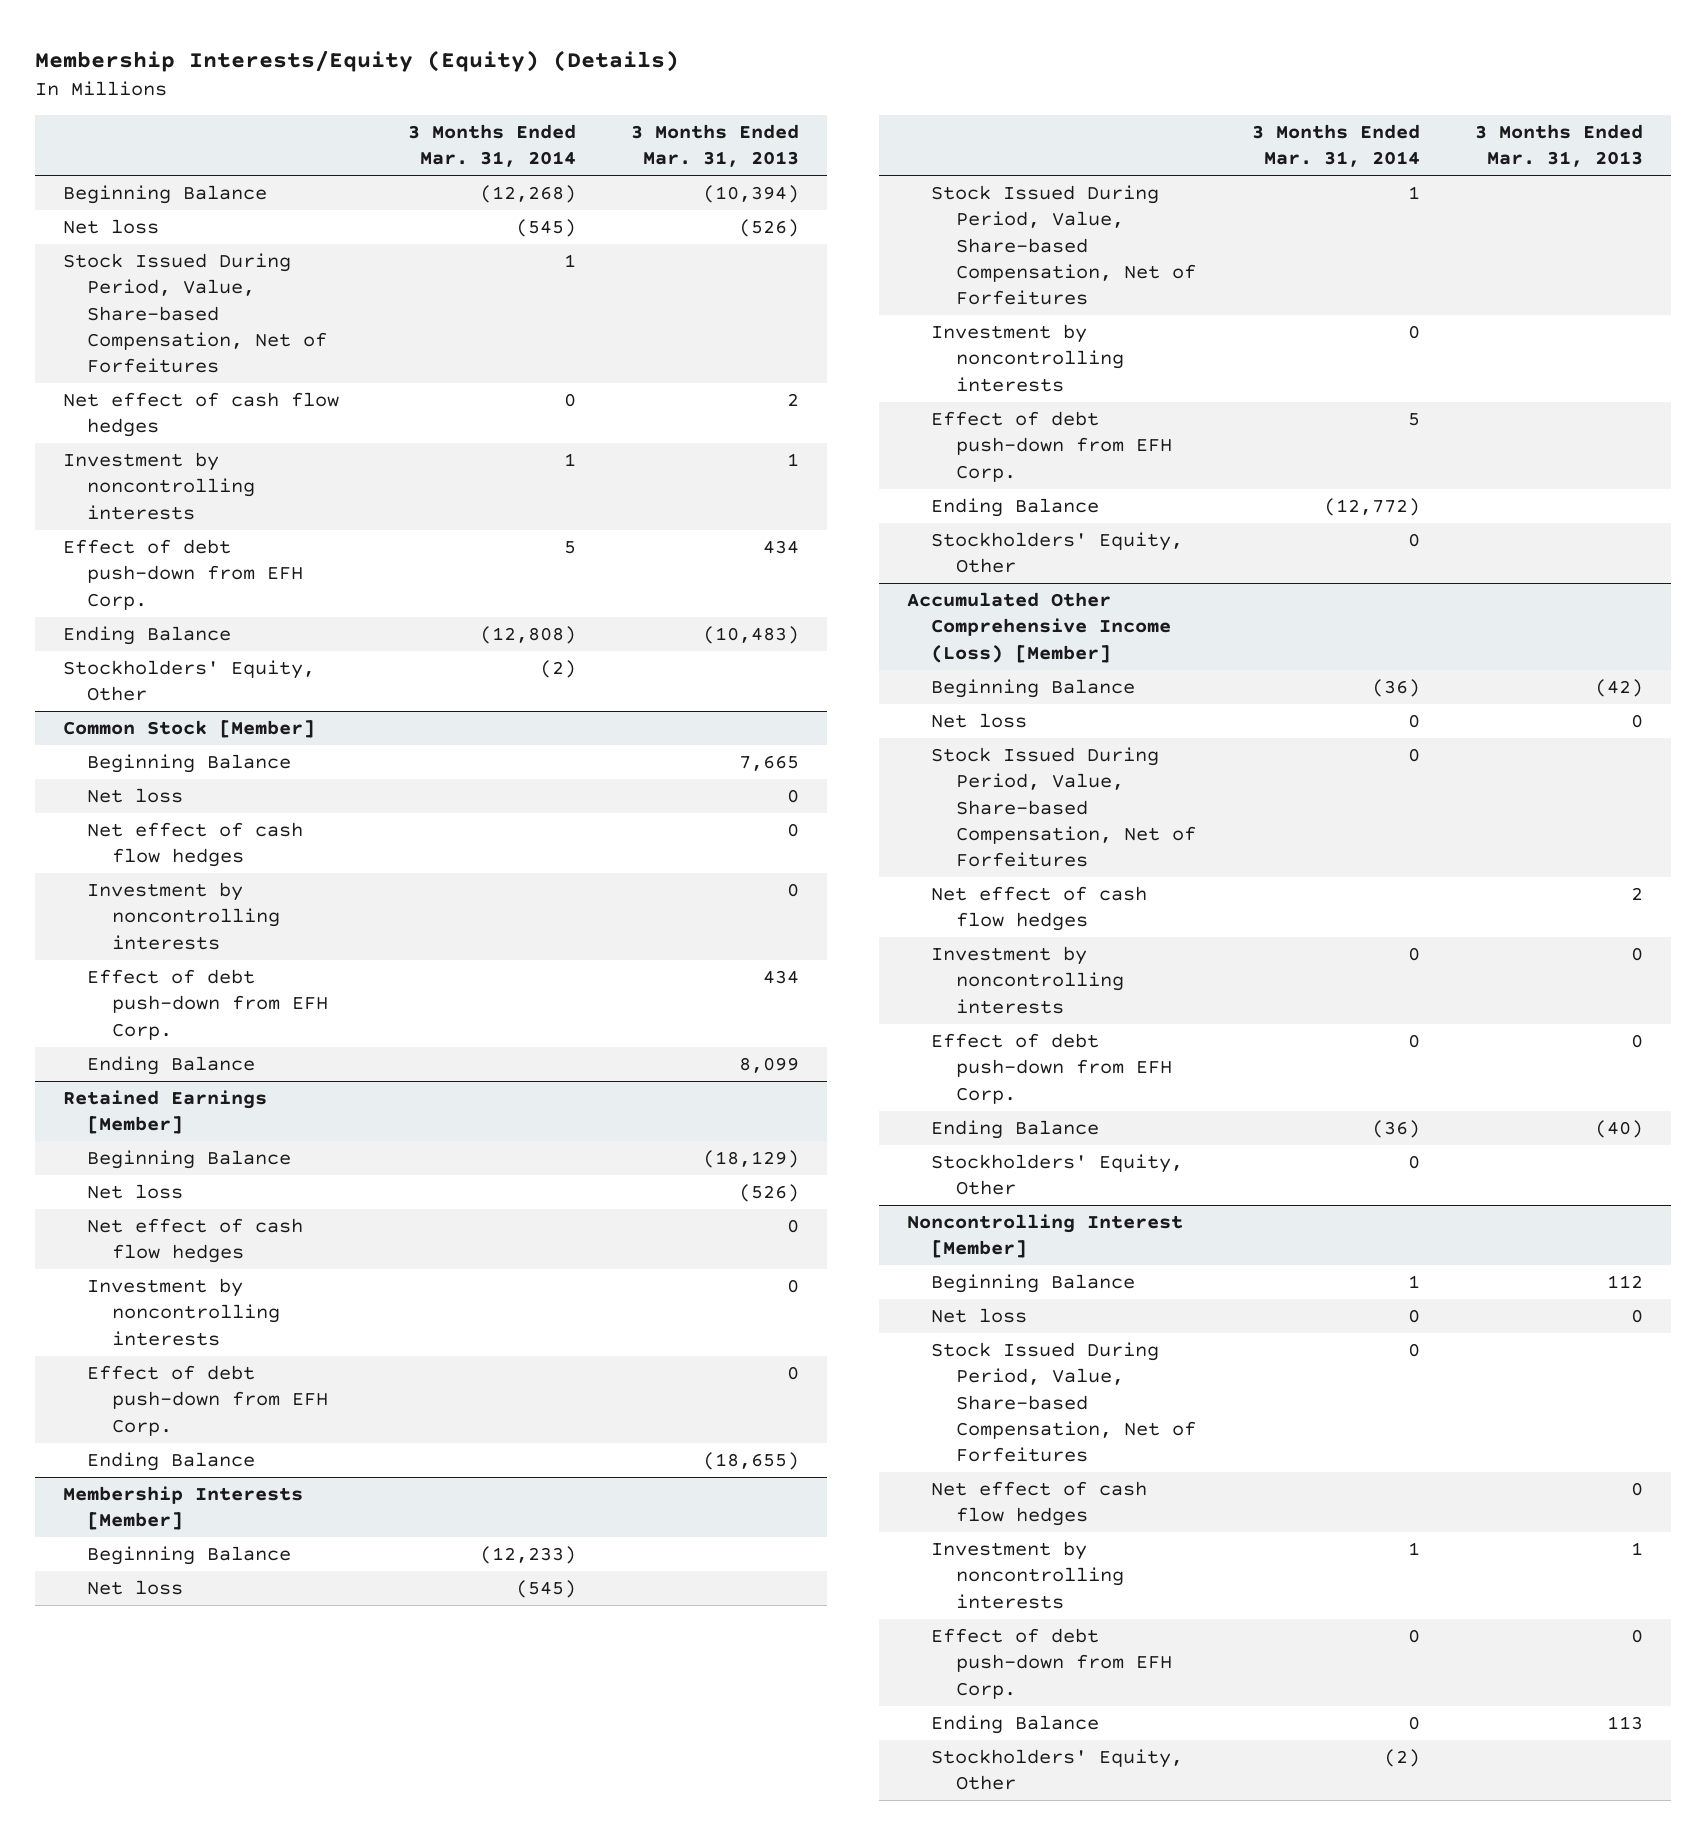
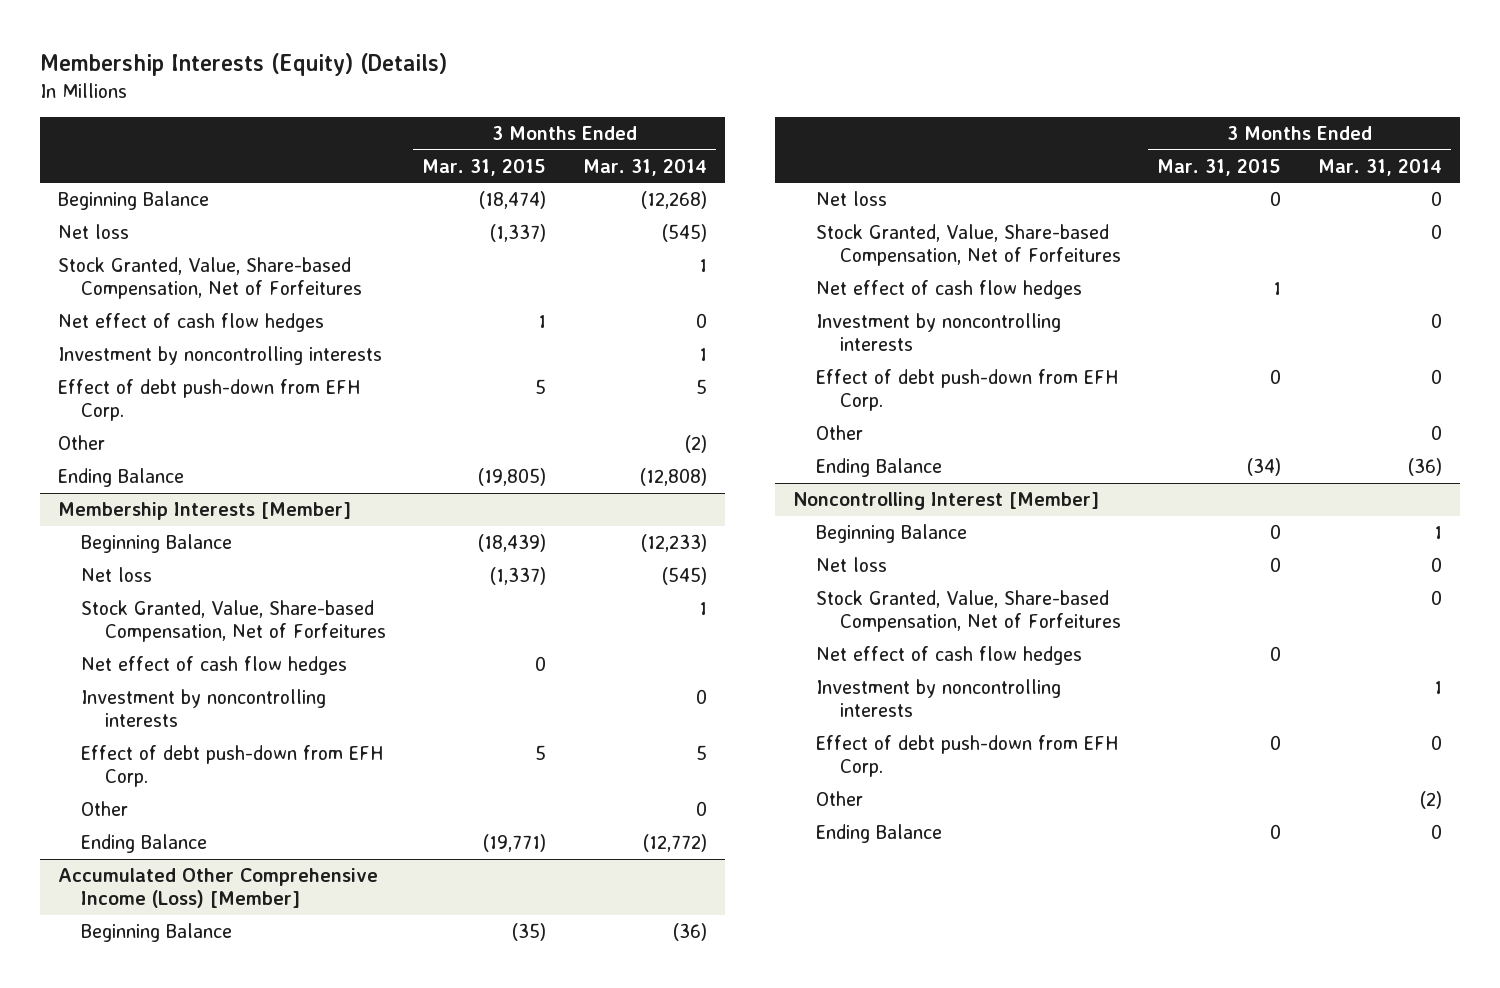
- Membership Interests/Equity (Equity) (Details)
+ Membership Interests (Equity) (Details)
- | 3 Months Ended Mar. 31, 2014 | 3 Months Ended Mar. 31, 2013
+ | 3 Months Ended Mar. 31, 2015 | 3 Months Ended Mar. 31, 2014
- Stock Issued During Period, Value, Share-based Compensation, Net of Forfeitures | 1 |
+ Stock Granted, Value, Share-based Compensation, Net of Forfeitures | | 1
+ Other | | (2)
- Stockholders' Equity, Other | (2) |
- Common Stock [Member]
- Beginning Balance | | 7,665
- Net loss | | 0
- Net effect of cash flow hedges | | 0
- Investment by noncontrolling interests | | 0
- Effect of debt push-down from EFH Corp. | | 434
- Ending Balance | | 8,099
- Retained Earnings [Member]
- Beginning Balance | | (18,129)
- Net loss | | (526)
- Net effect of cash flow hedges | | 0
- Investment by noncontrolling interests | | 0
- Effect of debt push-down from EFH Corp. | | 0
- Ending Balance | | (18,655)
@ Membership Interests [Member]
- Stock Issued During Period, Value, Share-based Compensation, Net of Forfeitures | 1 |
+ Stock Granted, Value, Share-based Compensation, Net of Forfeitures | | 1
+ Net effect of cash flow hedges | 0 |
+ Other | | 0
- Stockholders' Equity, Other | 0 |
@ Accumulated Other Comprehensive Income (Loss) [Member]
- Stock Issued During Period, Value, Share-based Compensation, Net of Forfeitures | 0 |
+ Stock Granted, Value, Share-based Compensation, Net of Forfeitures | | 0
+ Other | | 0
- Stockholders' Equity, Other | 0 |
@ Noncontrolling Interest [Member]
- Stock Issued During Period, Value, Share-based Compensation, Net of Forfeitures | 0 |
+ Stock Granted, Value, Share-based Compensation, Net of Forfeitures | | 0
+ Other | | (2)
- Stockholders' Equity, Other | (2) |

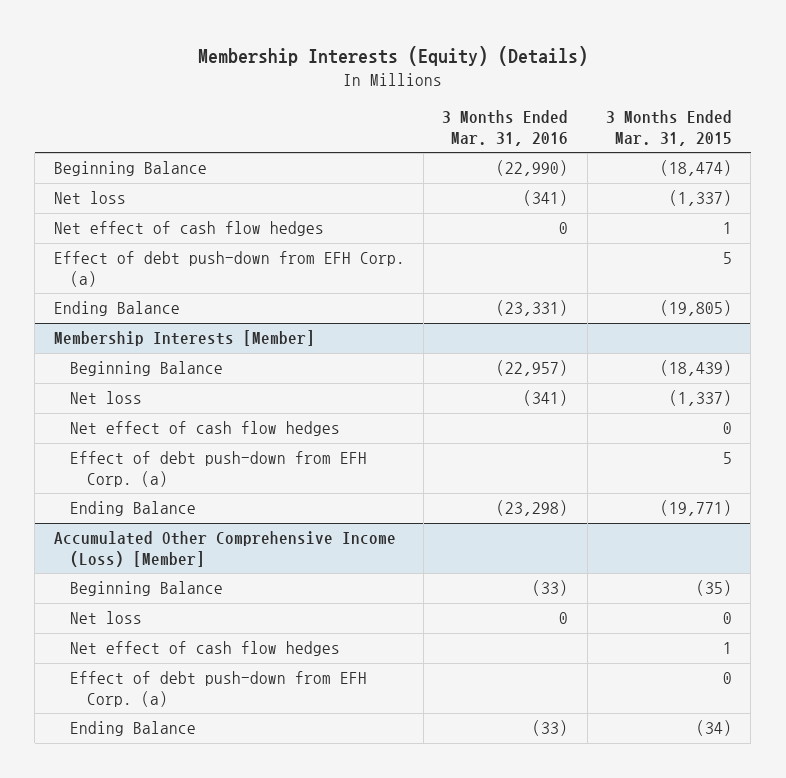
- | 3 Months Ended Mar. 31, 2015 | 3 Months Ended Mar. 31, 2014
+ | 3 Months Ended Mar. 31, 2016 | 3 Months Ended Mar. 31, 2015
- Stock Granted, Value, Share-based Compensation, Net of Forfeitures | | 1
- Investment by noncontrolling interests | | 1
- Effect of debt push-down from EFH Corp. | 5 | 5
- Other | | (2)
+ Effect of debt push-down from EFH Corp. (a) | | 5
@ Membership Interests [Member]
- Stock Granted, Value, Share-based Compensation, Net of Forfeitures | | 1
- Investment by noncontrolling interests | | 0
- Effect of debt push-down from EFH Corp. | 5 | 5
- Other | | 0
+ Effect of debt push-down from EFH Corp. (a) | | 5
@ Accumulated Other Comprehensive Income (Loss) [Member]
- Stock Granted, Value, Share-based Compensation, Net of Forfeitures | | 0
- Investment by noncontrolling interests | | 0
- Effect of debt push-down from EFH Corp. | 0 | 0
- Other | | 0
+ Effect of debt push-down from EFH Corp. (a) | | 0
- Noncontrolling Interest [Member]
- Beginning Balance | 0 | 1
- Net loss | 0 | 0
- Stock Granted, Value, Share-based Compensation, Net of Forfeitures | | 0
- Net effect of cash flow hedges | 0 |
- Investment by noncontrolling interests | | 1
- Effect of debt push-down from EFH Corp. | 0 | 0
- Other | | (2)
- Ending Balance | 0 | 0

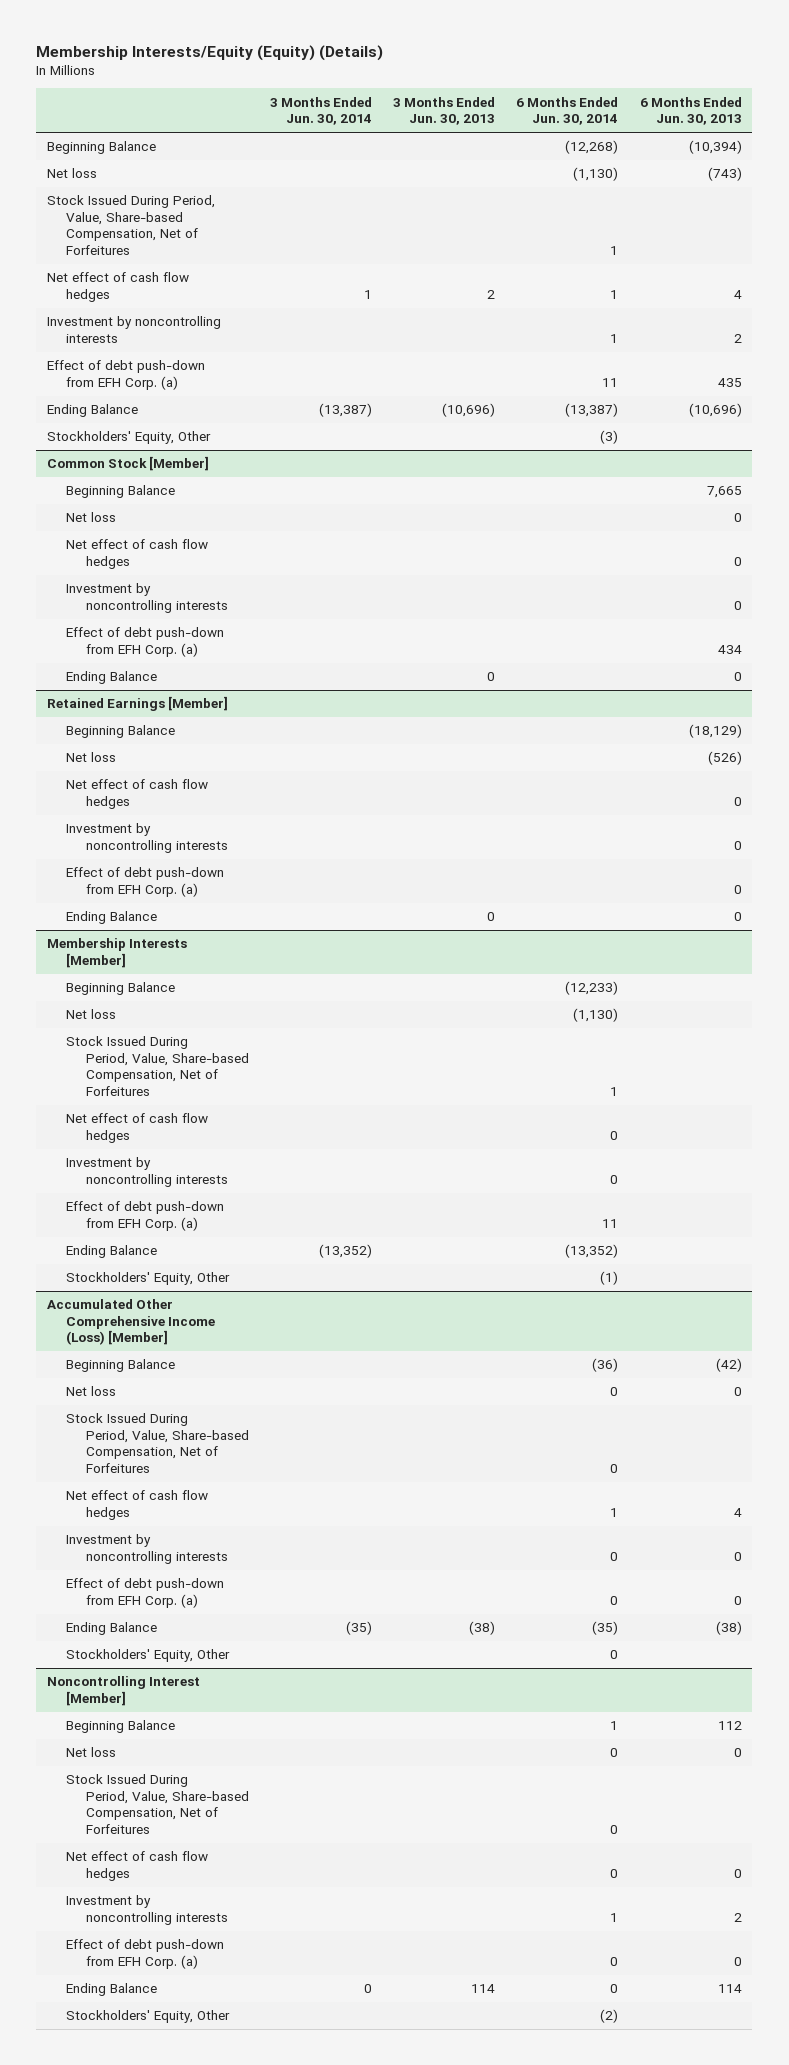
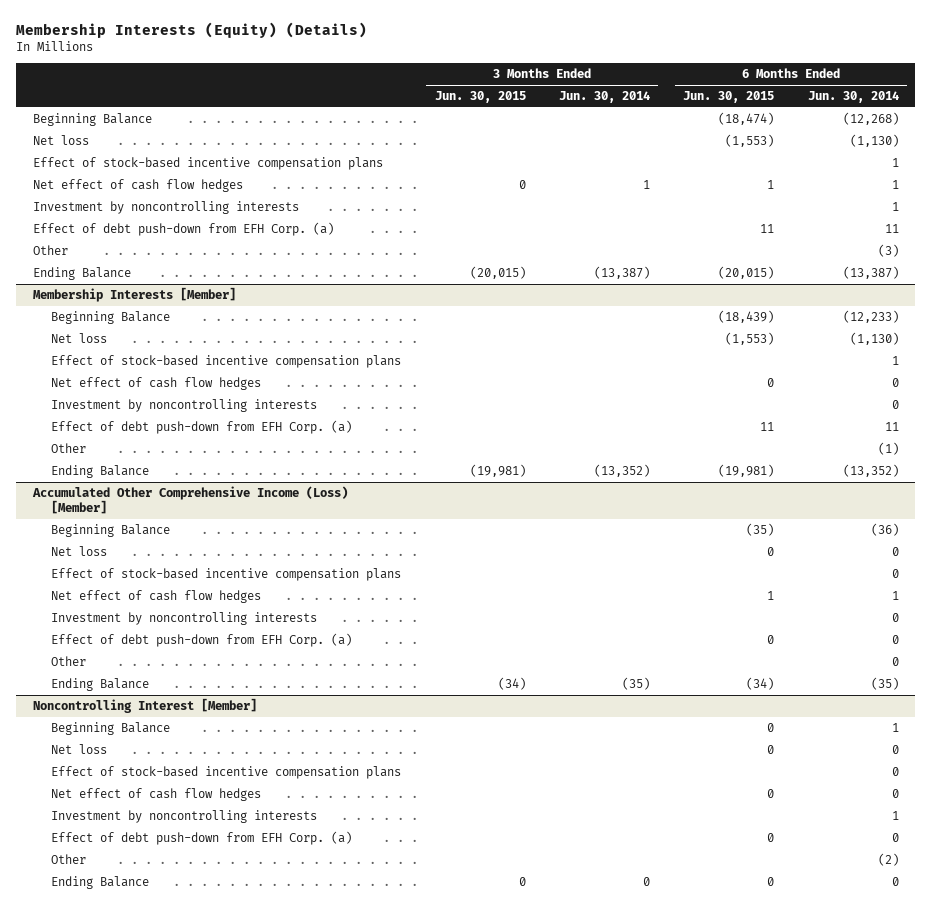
- Membership Interests/Equity (Equity) (Details)
+ Membership Interests (Equity) (Details)
- | 3 Months Ended Jun. 30, 2014 | 3 Months Ended Jun. 30, 2013 | 6 Months Ended Jun. 30, 2014 | 6 Months Ended Jun. 30, 2013
+ | 3 Months Ended Jun. 30, 2015 | 3 Months Ended Jun. 30, 2014 | 6 Months Ended Jun. 30, 2015 | 6 Months Ended Jun. 30, 2014
- Stock Issued During Period, Value, Share-based Compensation, Net of Forfeitures | | | 1 |
+ Effect of stock-based incentive compensation plans | | | | 1
+ Other | | | | (3)
- Stockholders' Equity, Other | | | (3) |
- Common Stock [Member]
- Beginning Balance | | | | 7,665
- Net loss | | | | 0
- Net effect of cash flow hedges | | | | 0
- Investment by noncontrolling interests | | | | 0
- Effect of debt push-down from EFH Corp. (a) | | | | 434
- Ending Balance | | 0 | | 0
- Retained Earnings [Member]
- Beginning Balance | | | | (18,129)
- Net loss | | | | (526)
- Net effect of cash flow hedges | | | | 0
- Investment by noncontrolling interests | | | | 0
- Effect of debt push-down from EFH Corp. (a) | | | | 0
- Ending Balance | | 0 | | 0
@ Membership Interests [Member]
- Stock Issued During Period, Value, Share-based Compensation, Net of Forfeitures | | | 1 |
+ Effect of stock-based incentive compensation plans | | | | 1
+ Other | | | | (1)
- Stockholders' Equity, Other | | | (1) |
@ Accumulated Other Comprehensive Income (Loss) [Member]
- Stock Issued During Period, Value, Share-based Compensation, Net of Forfeitures | | | 0 |
+ Effect of stock-based incentive compensation plans | | | | 0
+ Other | | | | 0
- Stockholders' Equity, Other | | | 0 |
@ Noncontrolling Interest [Member]
- Stock Issued During Period, Value, Share-based Compensation, Net of Forfeitures | | | 0 |
+ Effect of stock-based incentive compensation plans | | | | 0
+ Other | | | | (2)
- Stockholders' Equity, Other | | | (2) |

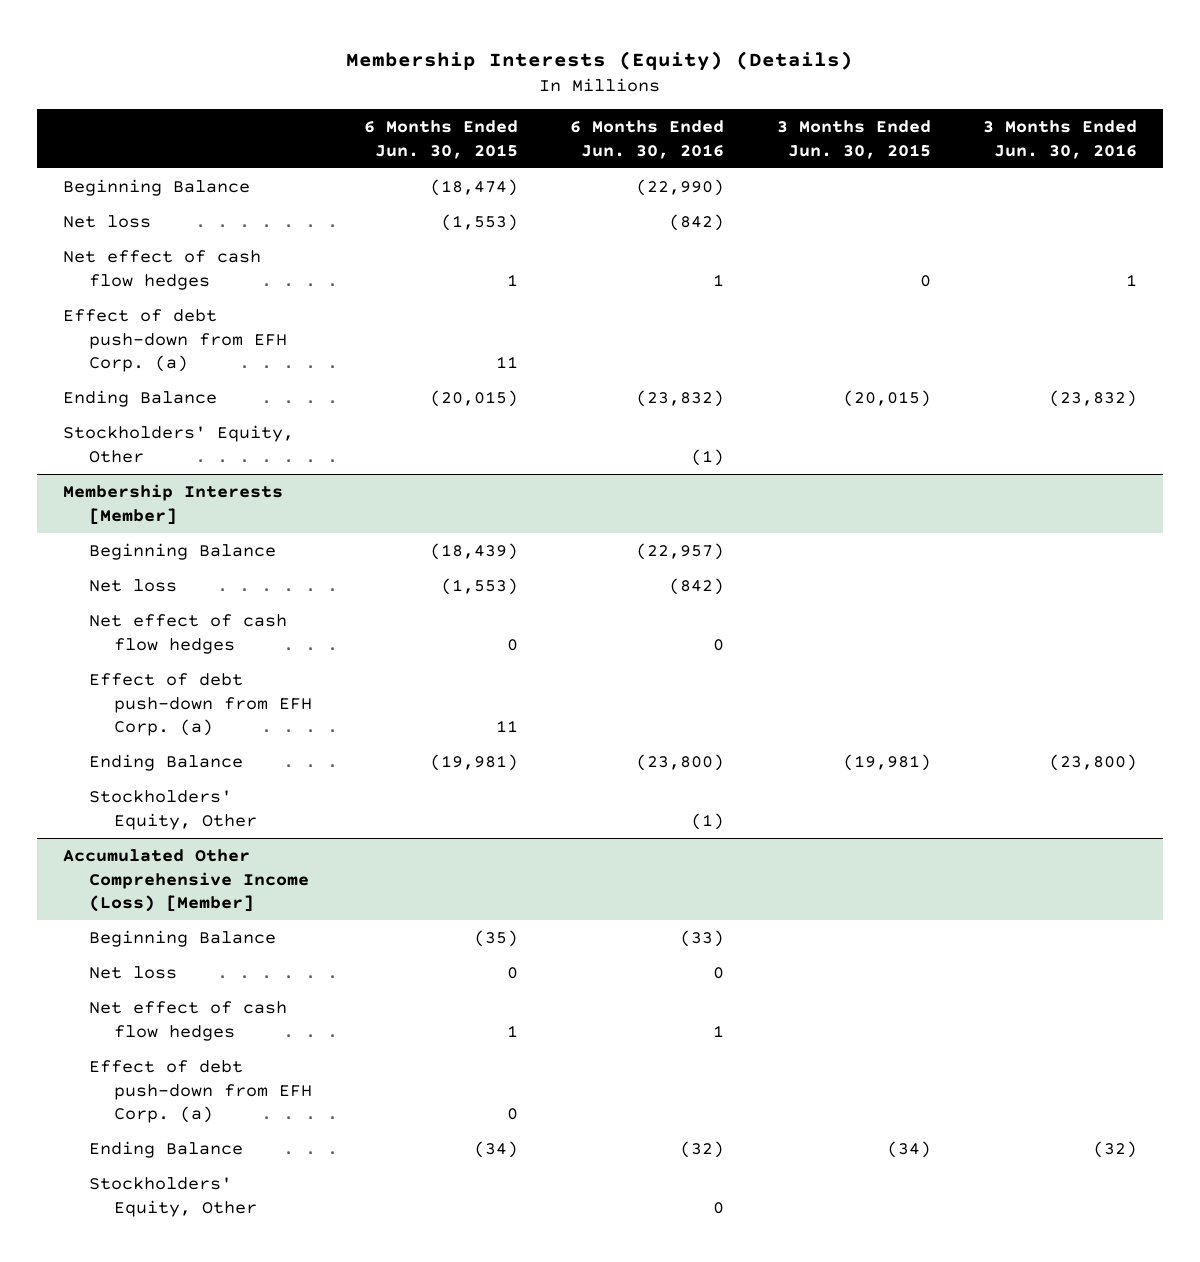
- | 3 Months Ended Jun. 30, 2015 | 3 Months Ended Jun. 30, 2014 | 6 Months Ended Jun. 30, 2015 | 6 Months Ended Jun. 30, 2014
+ | 6 Months Ended Jun. 30, 2015 | 6 Months Ended Jun. 30, 2016 | 3 Months Ended Jun. 30, 2015 | 3 Months Ended Jun. 30, 2016
- Effect of stock-based incentive compensation plans | | | | 1
- Investment by noncontrolling interests | | | | 1
- Other | | | | (3)
+ Stockholders' Equity, Other | | (1) | |
@ Membership Interests [Member]
- Effect of stock-based incentive compensation plans | | | | 1
- Investment by noncontrolling interests | | | | 0
- Other | | | | (1)
+ Stockholders' Equity, Other | | (1) | |
@ Accumulated Other Comprehensive Income (Loss) [Member]
- Effect of stock-based incentive compensation plans | | | | 0
- Investment by noncontrolling interests | | | | 0
- Other | | | | 0
- Noncontrolling Interest [Member]
- Beginning Balance | | | 0 | 1
- Net loss | | | 0 | 0
- Effect of stock-based incentive compensation plans | | | | 0
- Net effect of cash flow hedges | | | 0 | 0
- Investment by noncontrolling interests | | | | 1
- Effect of debt push-down from EFH Corp. (a) | | | 0 | 0
- Other | | | | (2)
- Ending Balance | 0 | 0 | 0 | 0
@ Accumulated Other Comprehensive Income (Loss) [Member]
+ Stockholders' Equity, Other | | 0 | |

